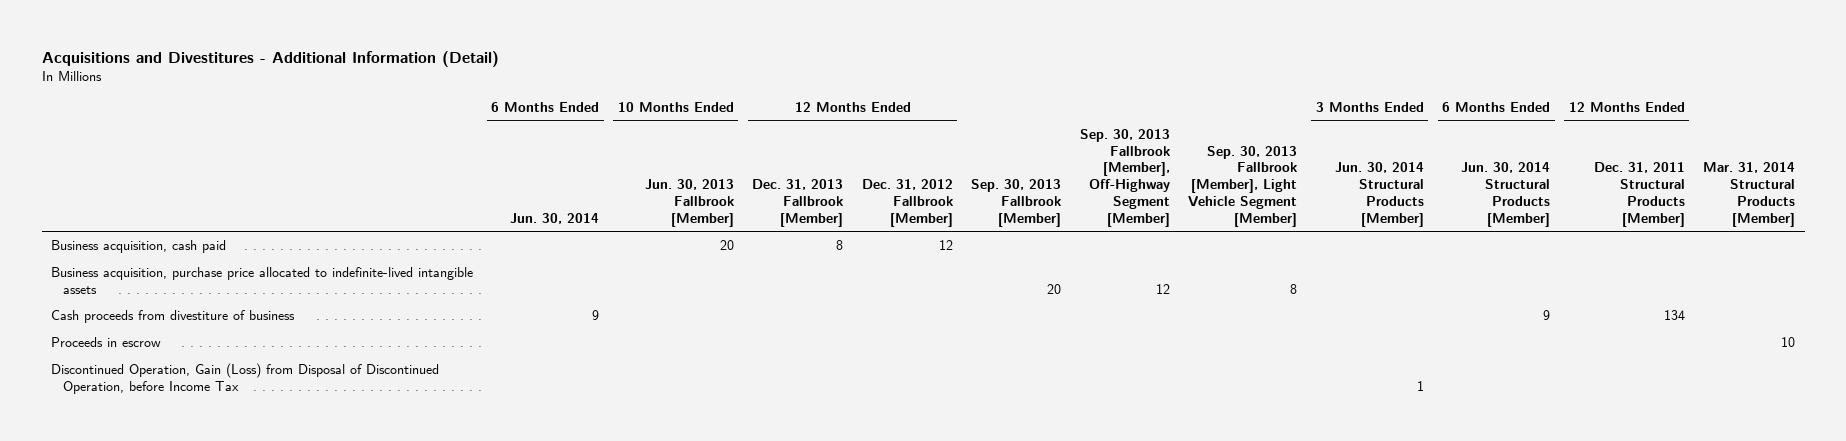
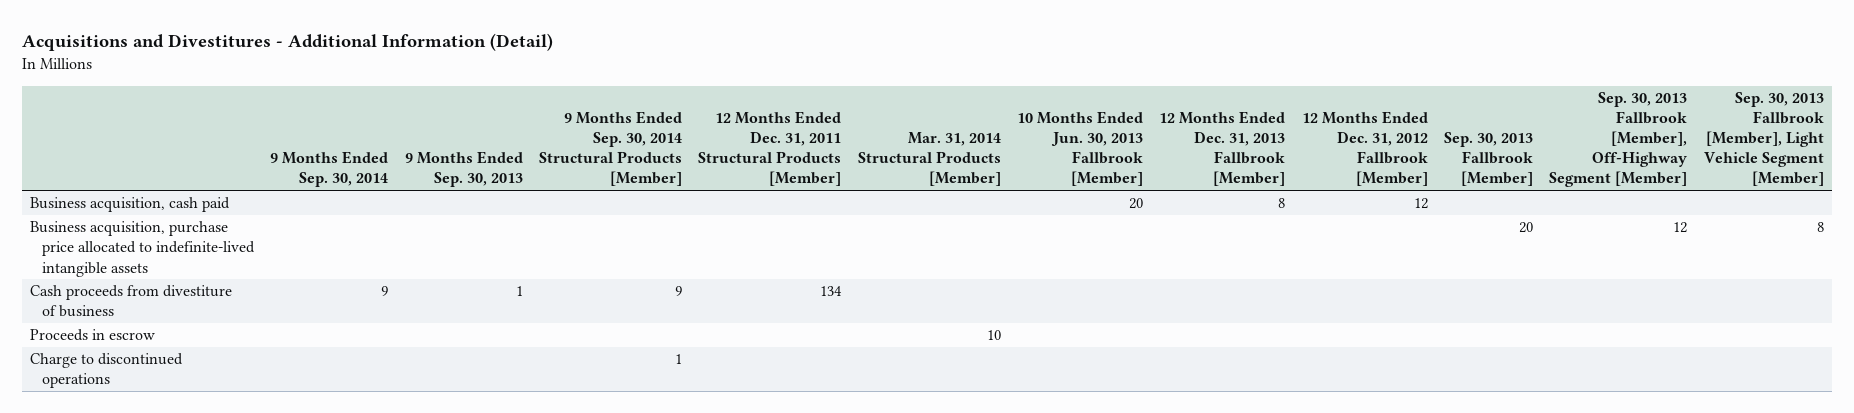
- | 6 Months Ended Jun. 30, 2014 | 10 Months Ended Jun. 30, 2013 Fallbrook [Member] | 12 Months Ended Dec. 31, 2013 Fallbrook [Member] | 12 Months Ended Dec. 31, 2012 Fallbrook [Member] | Sep. 30, 2013 Fallbrook [Member] | Sep. 30, 2013 Fallbrook [Member], Off-Highway Segment [Member] | Sep. 30, 2013 Fallbrook [Member], Light Vehicle Segment [Member] | 3 Months Ended Jun. 30, 2014 Structural Products [Member] | 6 Months Ended Jun. 30, 2014 Structural Products [Member] | 12 Months Ended Dec. 31, 2011 Structural Products [Member] | Mar. 31, 2014 Structural Products [Member]
+ | 9 Months Ended Sep. 30, 2014 | 9 Months Ended Sep. 30, 2013 | 9 Months Ended Sep. 30, 2014 Structural Products [Member] | 12 Months Ended Dec. 31, 2011 Structural Products [Member] | Mar. 31, 2014 Structural Products [Member] | 10 Months Ended Jun. 30, 2013 Fallbrook [Member] | 12 Months Ended Dec. 31, 2013 Fallbrook [Member] | 12 Months Ended Dec. 31, 2012 Fallbrook [Member] | Sep. 30, 2013 Fallbrook [Member] | Sep. 30, 2013 Fallbrook [Member], Off-Highway Segment [Member] | Sep. 30, 2013 Fallbrook [Member], Light Vehicle Segment [Member]
- Discontinued Operation, Gain (Loss) from Disposal of Discontinued Operation, before Income Tax | | | | | | | | 1 | | |
+ Charge to discontinued operations | | | 1 | | | | | | | |

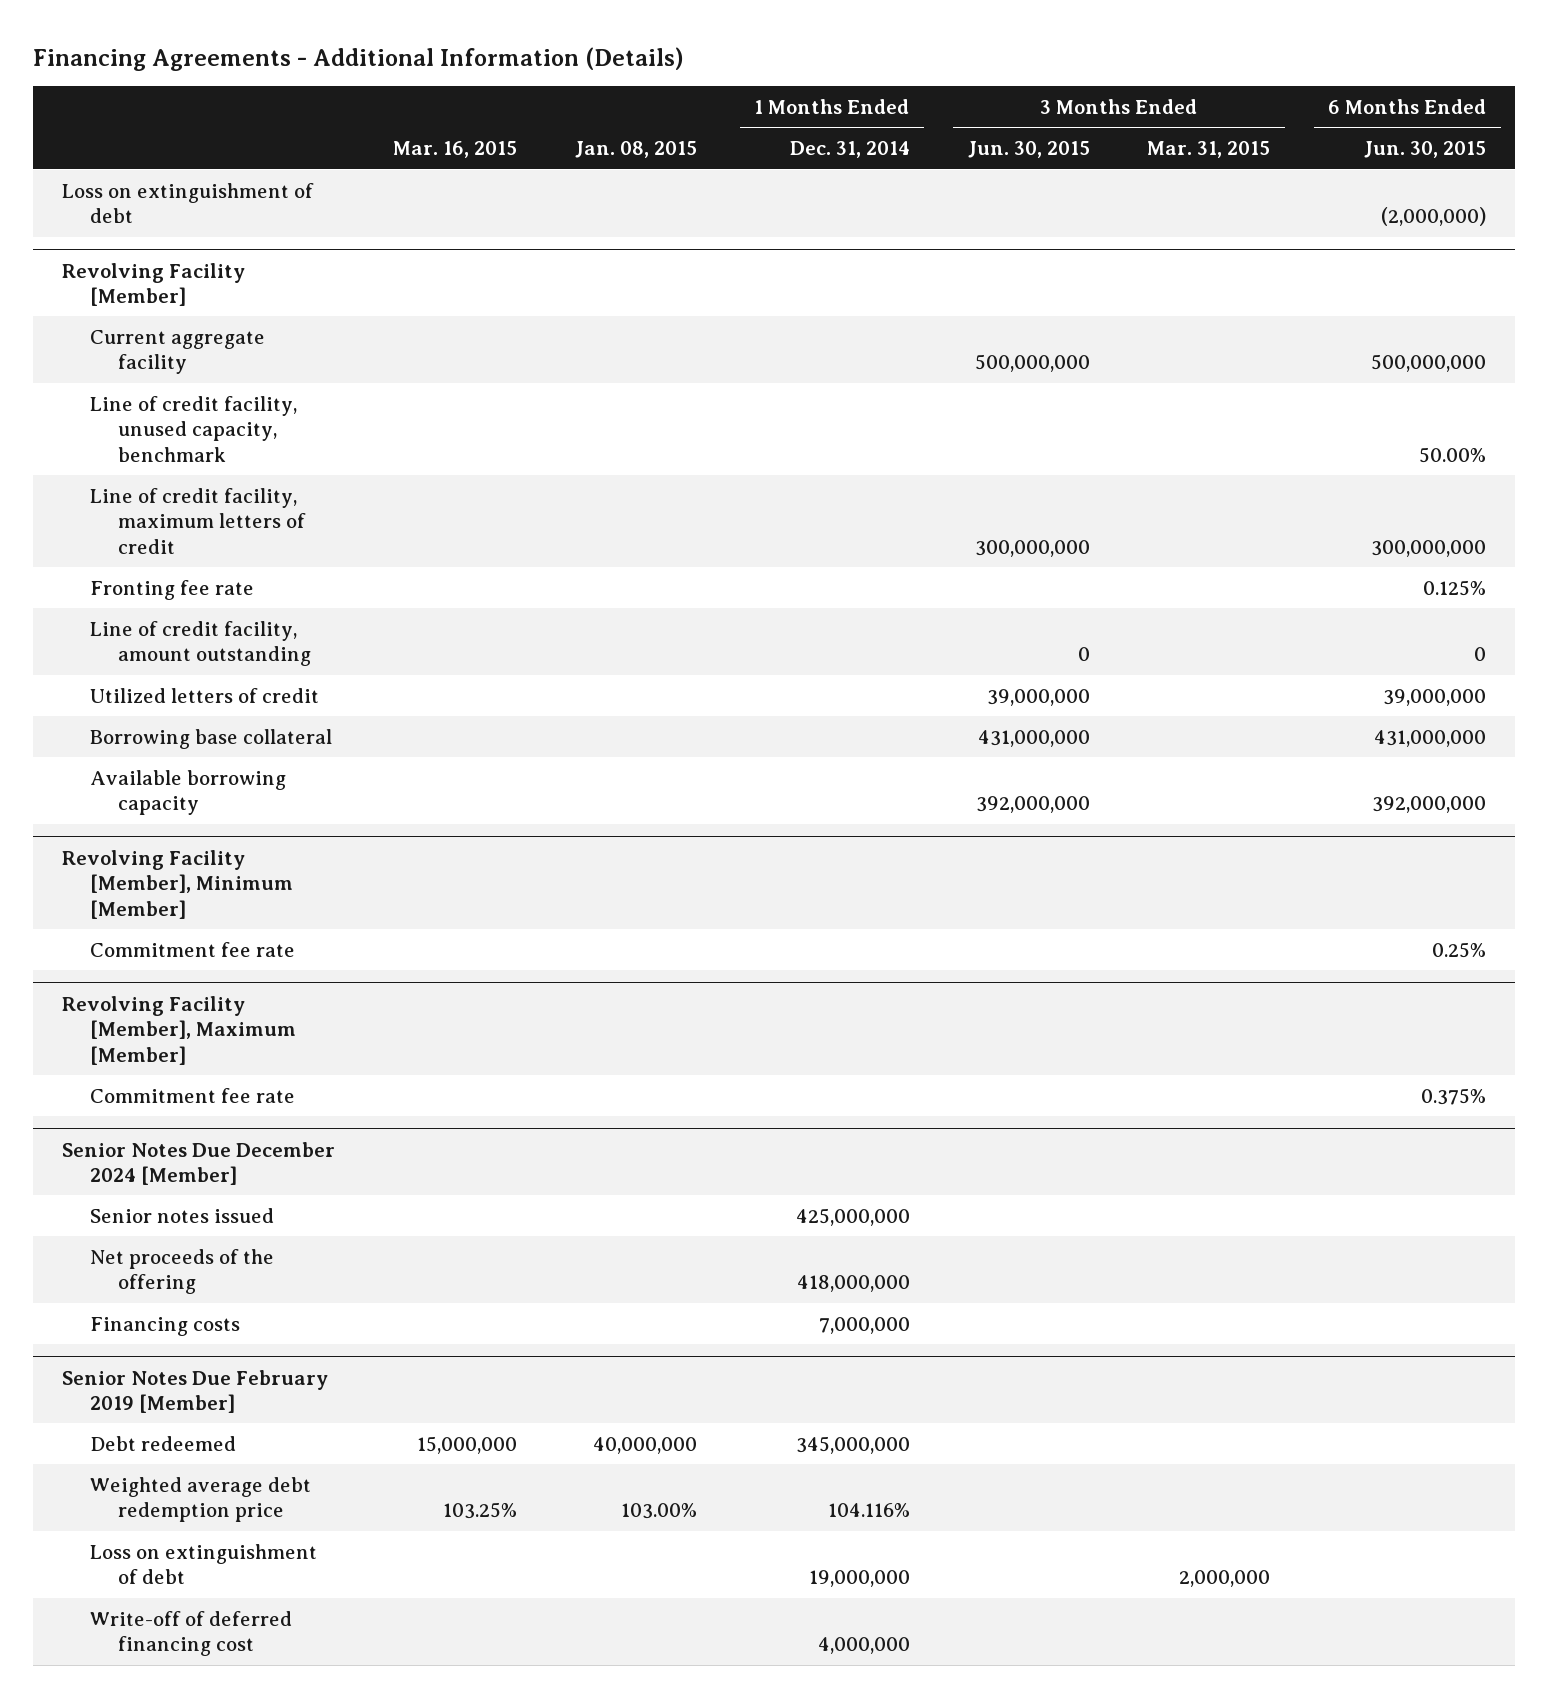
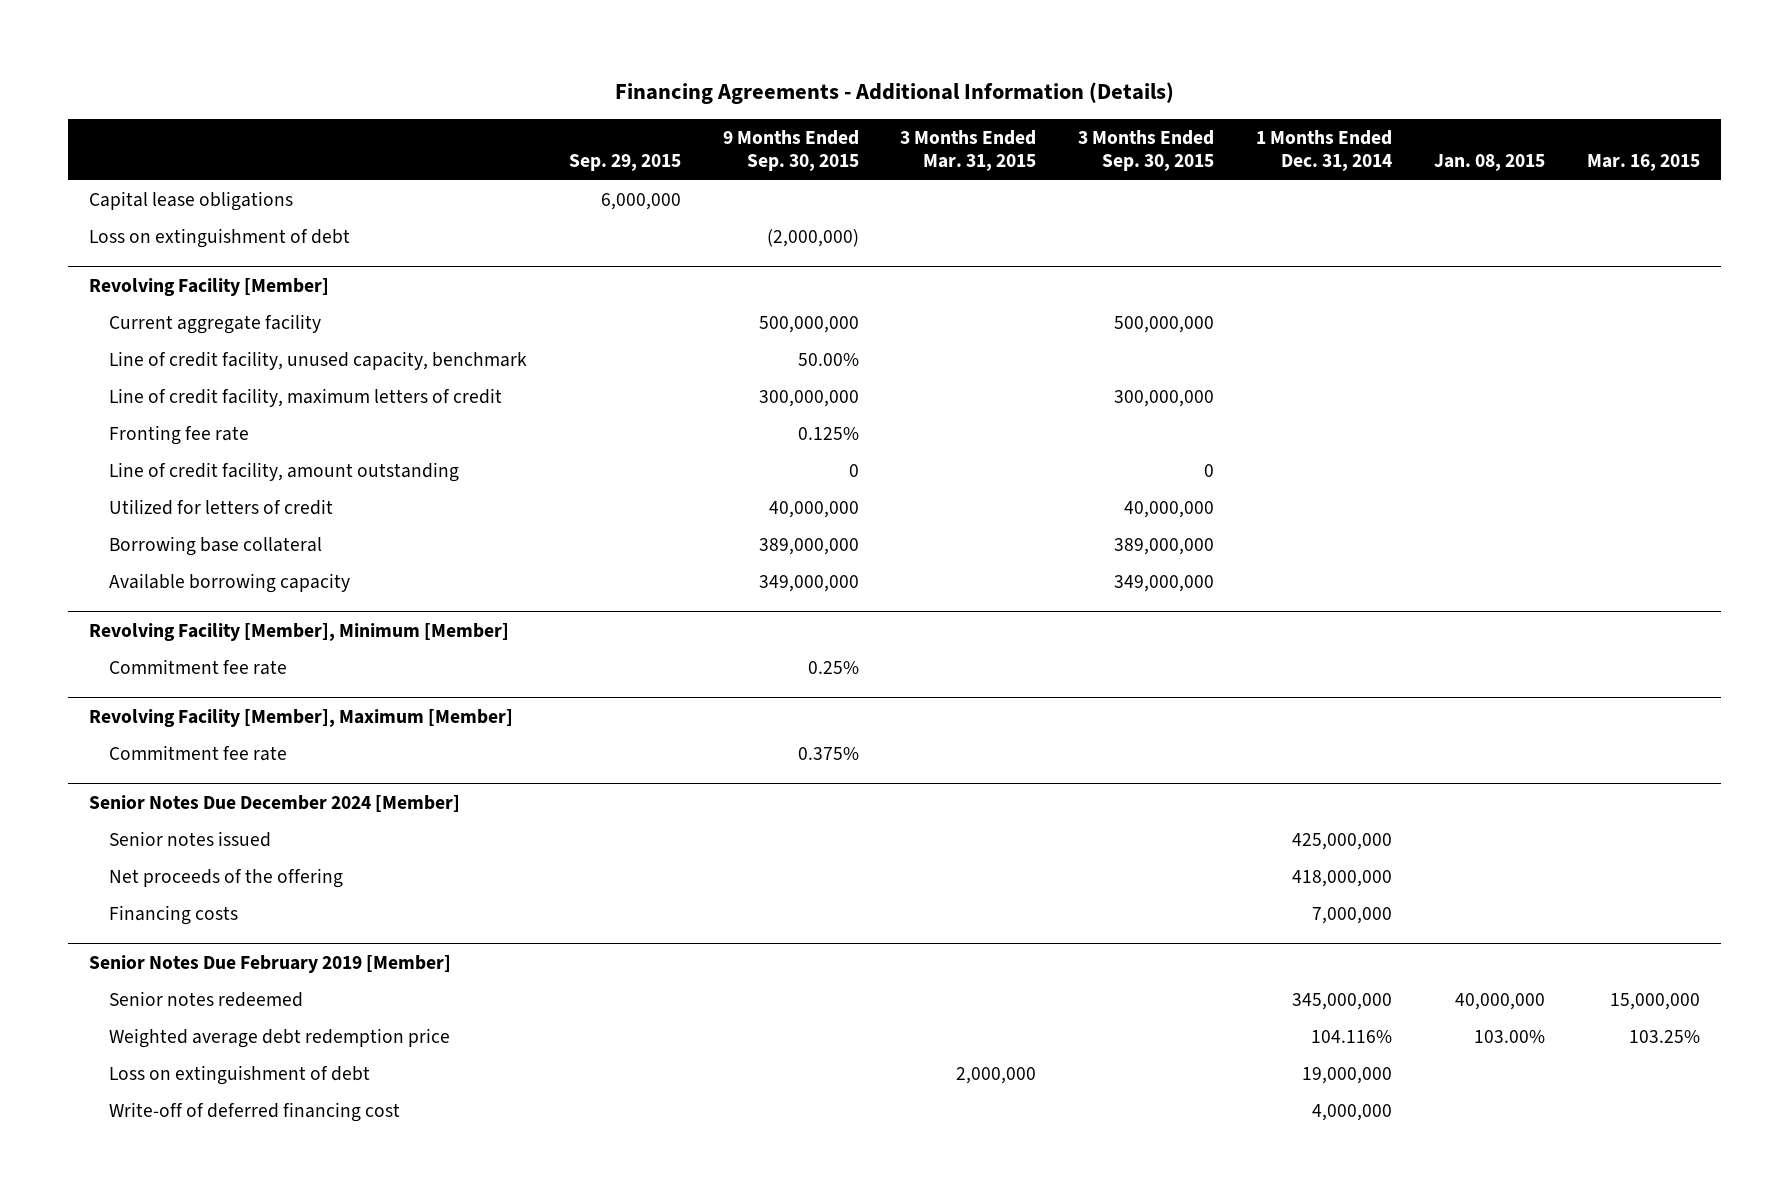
- | Mar. 16, 2015 | Jan. 08, 2015 | 1 Months Ended Dec. 31, 2014 | 3 Months Ended Jun. 30, 2015 | 3 Months Ended Mar. 31, 2015 | 6 Months Ended Jun. 30, 2015
+ | Sep. 29, 2015 | 9 Months Ended Sep. 30, 2015 | 3 Months Ended Mar. 31, 2015 | 3 Months Ended Sep. 30, 2015 | 1 Months Ended Dec. 31, 2014 | Jan. 08, 2015 | Mar. 16, 2015
+ Capital lease obligations | 6,000,000 | | | | | |
@ Revolving Facility [Member]
- Utilized letters of credit | | | | 39,000,000 | | 39,000,000
+ Utilized for letters of credit | | 40,000,000 | | 40,000,000 | | |
@ Senior Notes Due February 2019 [Member]
- Debt redeemed | 15,000,000 | 40,000,000 | 345,000,000 | | |
+ Senior notes redeemed | | | | | 345,000,000 | 40,000,000 | 15,000,000

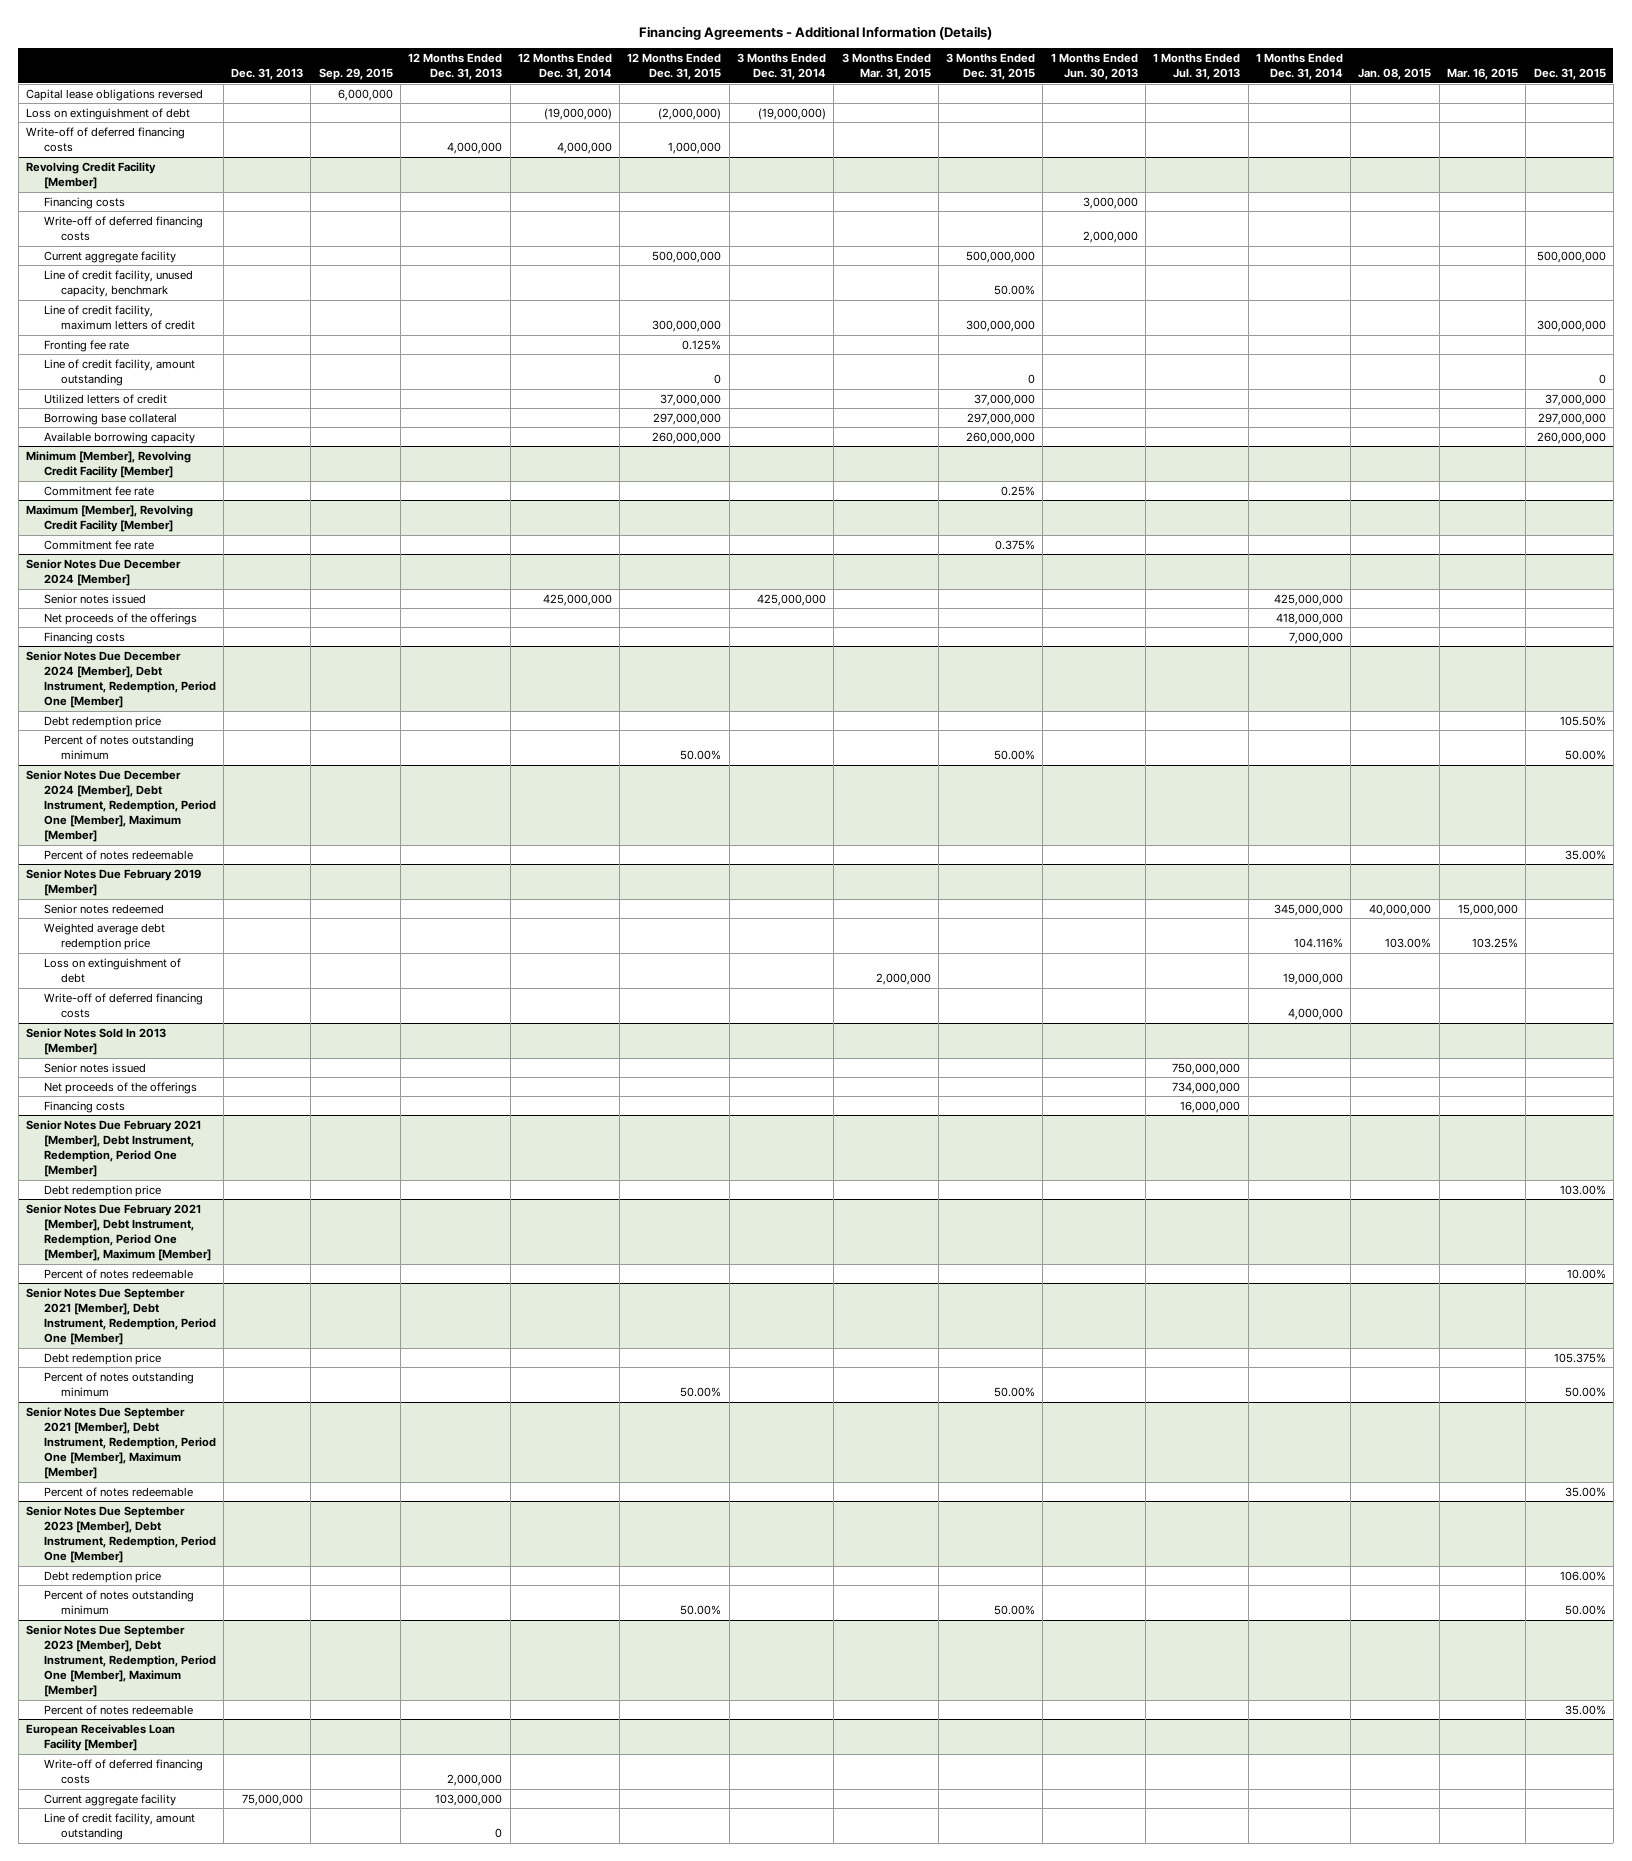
- | Sep. 29, 2015 | 9 Months Ended Sep. 30, 2015 | 3 Months Ended Mar. 31, 2015 | 3 Months Ended Sep. 30, 2015 | 1 Months Ended Dec. 31, 2014 | Jan. 08, 2015 | Mar. 16, 2015
+ | Dec. 31, 2013 | Sep. 29, 2015 | 12 Months Ended Dec. 31, 2013 | 12 Months Ended Dec. 31, 2014 | 12 Months Ended Dec. 31, 2015 | 3 Months Ended Dec. 31, 2014 | 3 Months Ended Mar. 31, 2015 | 3 Months Ended Dec. 31, 2015 | 1 Months Ended Jun. 30, 2013 | 1 Months Ended Jul. 31, 2013 | 1 Months Ended Dec. 31, 2014 | Jan. 08, 2015 | Mar. 16, 2015 | Dec. 31, 2015
- Capital lease obligations | 6,000,000 | | | | | |
+ Capital lease obligations reversed | | 6,000,000 | | | | | | | | | | | |
- Revolving Facility [Member]
+ Write-off of deferred financing costs | | | 4,000,000 | 4,000,000 | 1,000,000 | | | | | | | | |
+ Revolving Credit Facility [Member]
+ Financing costs | | | | | | | | | 3,000,000 | | | | |
+ Write-off of deferred financing costs | | | | | | | | | 2,000,000 | | | | |
- Utilized for letters of credit | | 40,000,000 | | 40,000,000 | | |
+ Utilized letters of credit | | | | | 37,000,000 | | | 37,000,000 | | | | | | 37,000,000
- Revolving Facility [Member], Minimum [Member]
+ Minimum [Member], Revolving Credit Facility [Member]
- Revolving Facility [Member], Maximum [Member]
+ Maximum [Member], Revolving Credit Facility [Member]
@ Senior Notes Due December 2024 [Member]
- Net proceeds of the offering | | | | | 418,000,000 | |
+ Net proceeds of the offerings | | | | | | | | | | | 418,000,000 | | |
+ Senior Notes Due December 2024 [Member], Debt Instrument, Redemption, Period One [Member]
+ Debt redemption price | | | | | | | | | | | | | | 105.50%
+ Percent of notes outstanding minimum | | | | | 50.00% | | | 50.00% | | | | | | 50.00%
+ Senior Notes Due December 2024 [Member], Debt Instrument, Redemption, Period One [Member], Maximum [Member]
+ Percent of notes redeemable | | | | | | | | | | | | | | 35.00%
@ Senior Notes Due February 2019 [Member]
- Write-off of deferred financing cost | | | | | 4,000,000 | |
+ Write-off of deferred financing costs | | | | | | | | | | | 4,000,000 | | |
+ Senior Notes Sold In 2013 [Member]
+ Senior notes issued | | | | | | | | | | 750,000,000 | | | |
+ Net proceeds of the offerings | | | | | | | | | | 734,000,000 | | | |
+ Financing costs | | | | | | | | | | 16,000,000 | | | |
+ Senior Notes Due February 2021 [Member], Debt Instrument, Redemption, Period One [Member]
+ Debt redemption price | | | | | | | | | | | | | | 103.00%
+ Senior Notes Due February 2021 [Member], Debt Instrument, Redemption, Period One [Member], Maximum [Member]
+ Percent of notes redeemable | | | | | | | | | | | | | | 10.00%
+ Senior Notes Due September 2021 [Member], Debt Instrument, Redemption, Period One [Member]
+ Debt redemption price | | | | | | | | | | | | | | 105.375%
+ Percent of notes outstanding minimum | | | | | 50.00% | | | 50.00% | | | | | | 50.00%
+ Senior Notes Due September 2021 [Member], Debt Instrument, Redemption, Period One [Member], Maximum [Member]
+ Percent of notes redeemable | | | | | | | | | | | | | | 35.00%
+ Senior Notes Due September 2023 [Member], Debt Instrument, Redemption, Period One [Member]
+ Debt redemption price | | | | | | | | | | | | | | 106.00%
+ Percent of notes outstanding minimum | | | | | 50.00% | | | 50.00% | | | | | | 50.00%
+ Senior Notes Due September 2023 [Member], Debt Instrument, Redemption, Period One [Member], Maximum [Member]
+ Percent of notes redeemable | | | | | | | | | | | | | | 35.00%
+ European Receivables Loan Facility [Member]
+ Write-off of deferred financing costs | | | 2,000,000 | | | | | | | | | | |
+ Current aggregate facility | 75,000,000 | | 103,000,000 | | | | | | | | | | |
+ Line of credit facility, amount outstanding | | | 0 | | | | | | | | | | |

